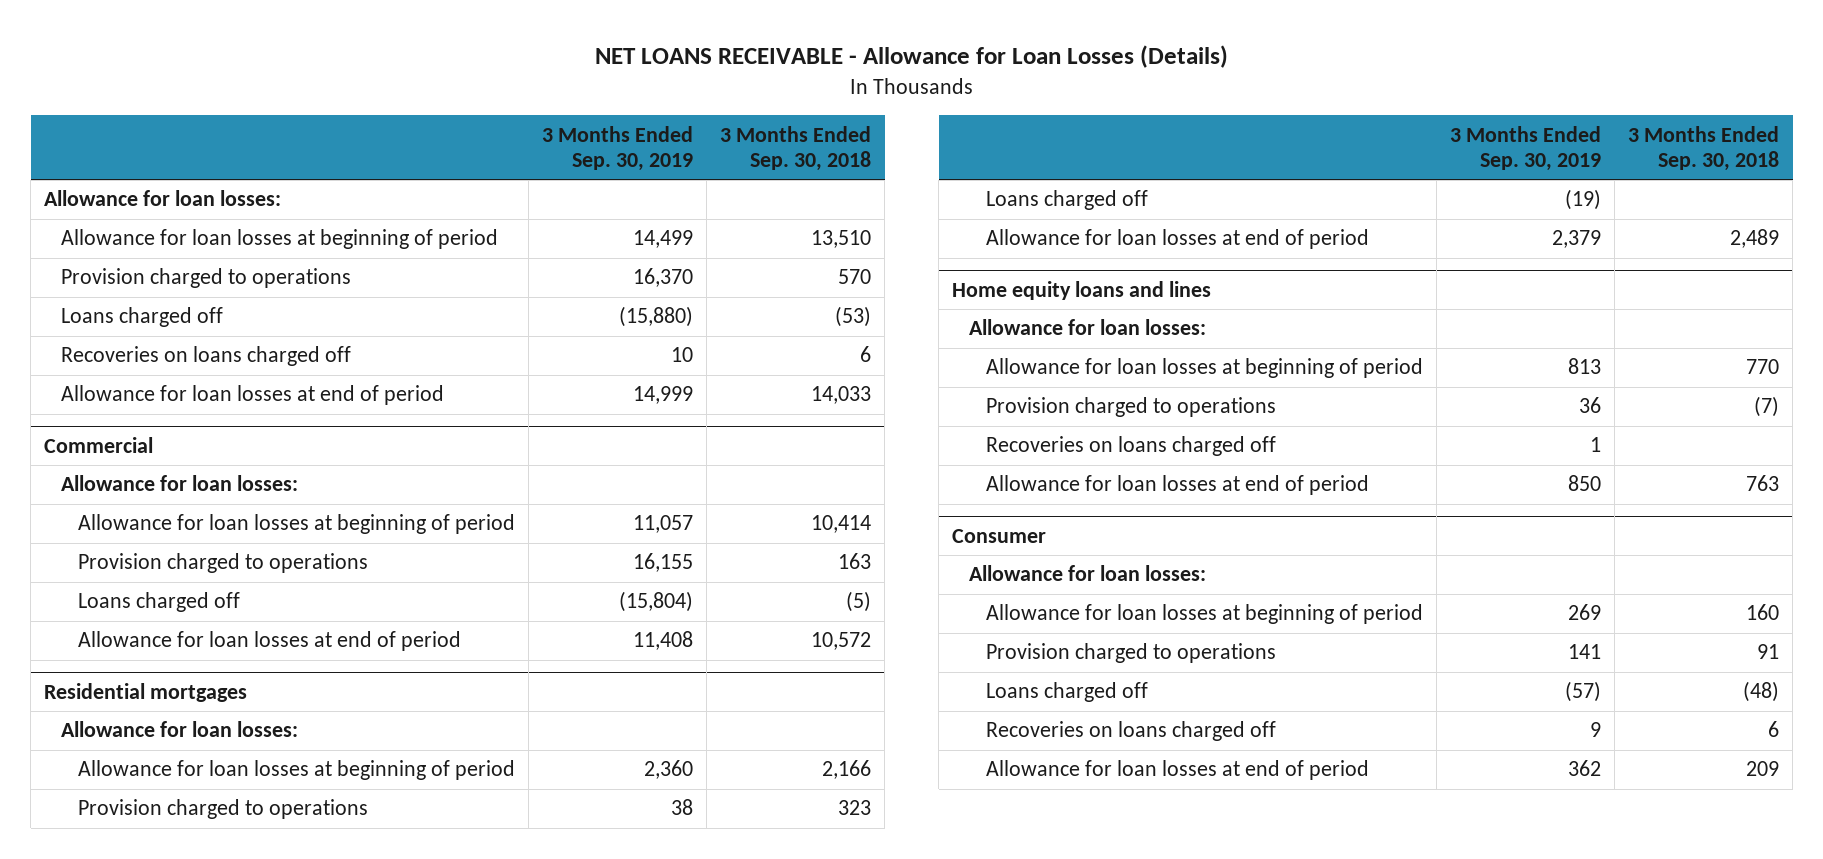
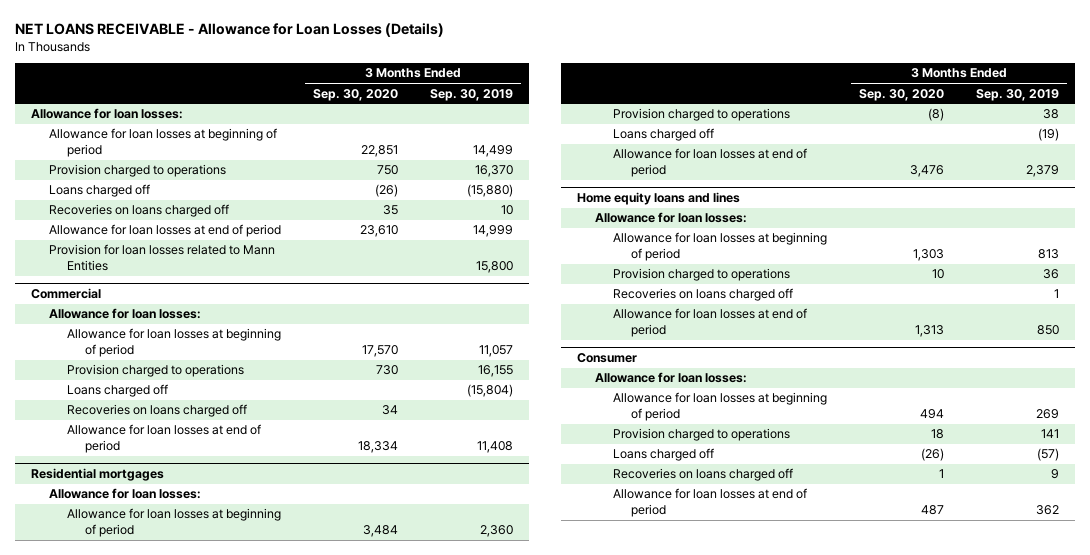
- | 3 Months Ended Sep. 30, 2019 | 3 Months Ended Sep. 30, 2018
+ | 3 Months Ended Sep. 30, 2020 | 3 Months Ended Sep. 30, 2019
+ Provision for loan losses related to Mann Entities | | 15,800
@ Commercial
+ Recoveries on loans charged off | 34 |

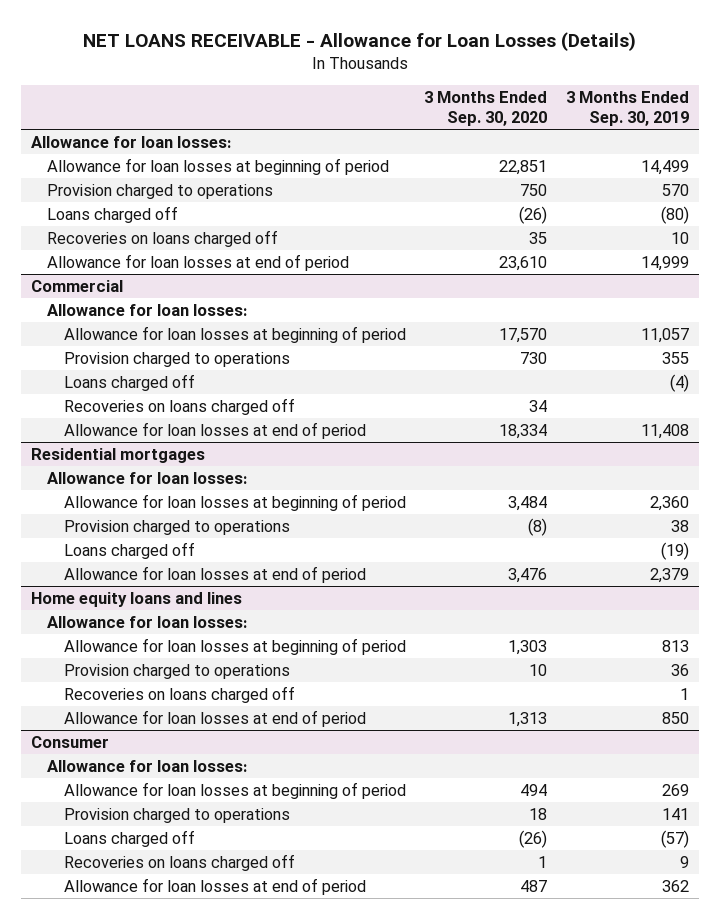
- Provision charged to operations | 750 | 16,370
- Loans charged off | (26) | (15,880)
+ Provision charged to operations | 750 | 570
+ Loans charged off | (26) | (80)
- Provision for loan losses related to Mann Entities | | 15,800
@ Commercial
- Provision charged to operations | 730 | 16,155
- Loans charged off | | (15,804)
+ Provision charged to operations | 730 | 355
+ Loans charged off | | (4)

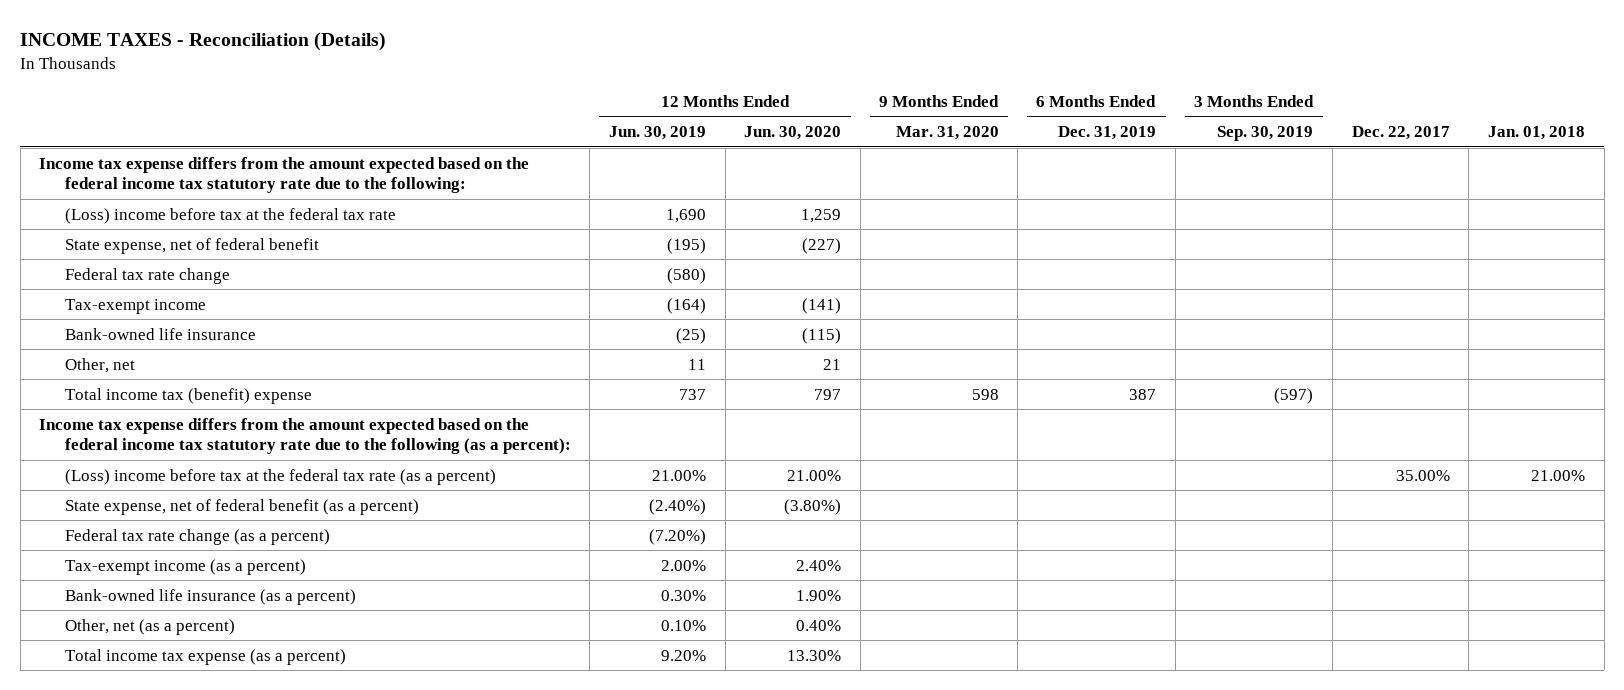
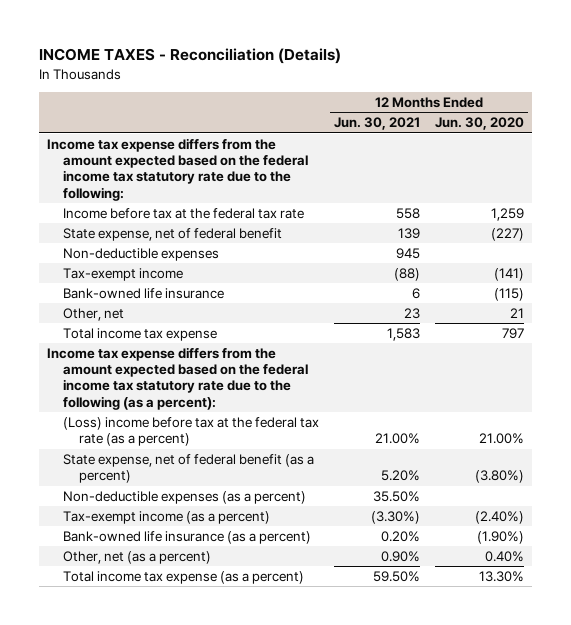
- | 12 Months Ended Jun. 30, 2019 | 12 Months Ended Jun. 30, 2020 | 9 Months Ended Mar. 31, 2020 | 6 Months Ended Dec. 31, 2019 | 3 Months Ended Sep. 30, 2019 | Dec. 22, 2017 | Jan. 01, 2018
+ | 12 Months Ended Jun. 30, 2021 | 12 Months Ended Jun. 30, 2020
- (Loss) income before tax at the federal tax rate | 1,690 | 1,259 | | | | |
+ Income before tax at the federal tax rate | 558 | 1,259
- Federal tax rate change | (580) | | | | | |
+ Non-deductible expenses | 945 |
- Total income tax (benefit) expense | 737 | 797 | 598 | 387 | (597) | |
+ Total income tax expense | 1,583 | 797
- Federal tax rate change (as a percent) | (7.20%) | | | | | |
- Tax-exempt income (as a percent) | 2.00% | 2.40% | | | | |
- Bank-owned life insurance (as a percent) | 0.30% | 1.90% | | | | |
+ Non-deductible expenses (as a percent) | 35.50% |
+ Tax-exempt income (as a percent) | (3.30%) | (2.40%)
+ Bank-owned life insurance (as a percent) | 0.20% | (1.90%)

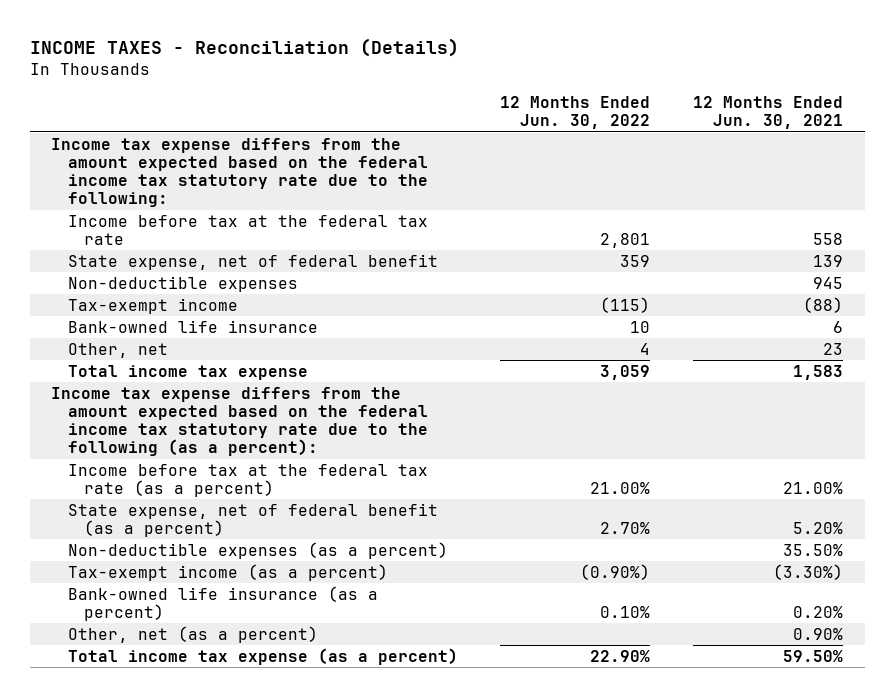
- | 12 Months Ended Jun. 30, 2021 | 12 Months Ended Jun. 30, 2020
+ | 12 Months Ended Jun. 30, 2022 | 12 Months Ended Jun. 30, 2021
- (Loss) income before tax at the federal tax rate (as a percent) | 21.00% | 21.00%
+ Income before tax at the federal tax rate (as a percent) | 21.00% | 21.00%

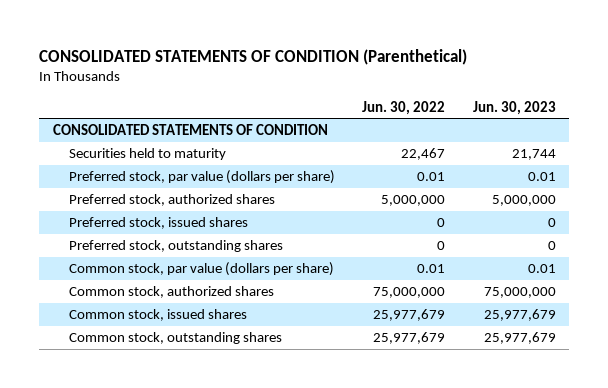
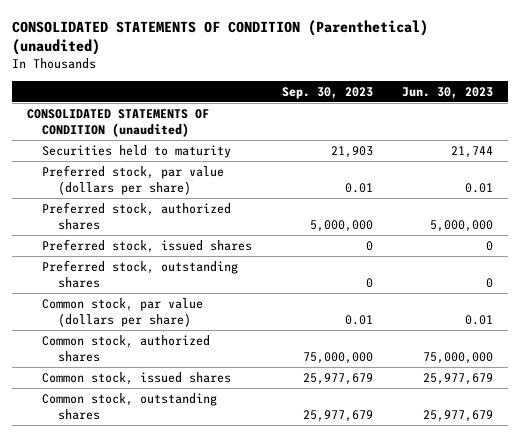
- CONSOLIDATED STATEMENTS OF CONDITION (Parenthetical)
+ CONSOLIDATED STATEMENTS OF CONDITION (Parenthetical) (unaudited)
- | Jun. 30, 2022 | Jun. 30, 2023
+ | Sep. 30, 2023 | Jun. 30, 2023
- CONSOLIDATED STATEMENTS OF CONDITION
+ CONSOLIDATED STATEMENTS OF CONDITION (unaudited)

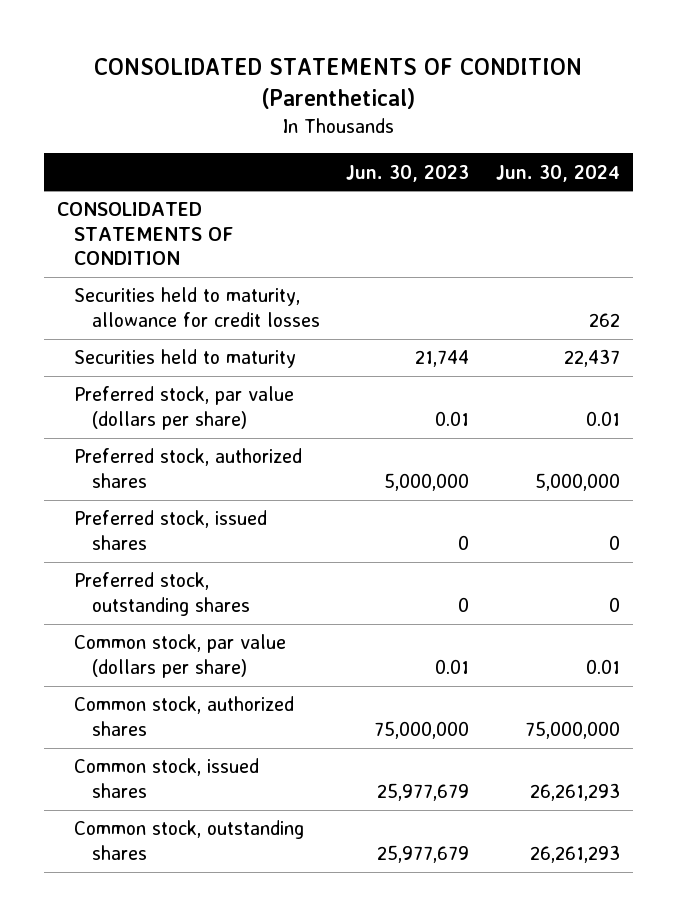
- CONSOLIDATED STATEMENTS OF CONDITION (Parenthetical) (unaudited)
+ CONSOLIDATED STATEMENTS OF CONDITION (Parenthetical)
- | Sep. 30, 2023 | Jun. 30, 2023
+ | Jun. 30, 2023 | Jun. 30, 2024
- CONSOLIDATED STATEMENTS OF CONDITION (unaudited)
+ CONSOLIDATED STATEMENTS OF CONDITION
+ Securities held to maturity, allowance for credit losses | | 262

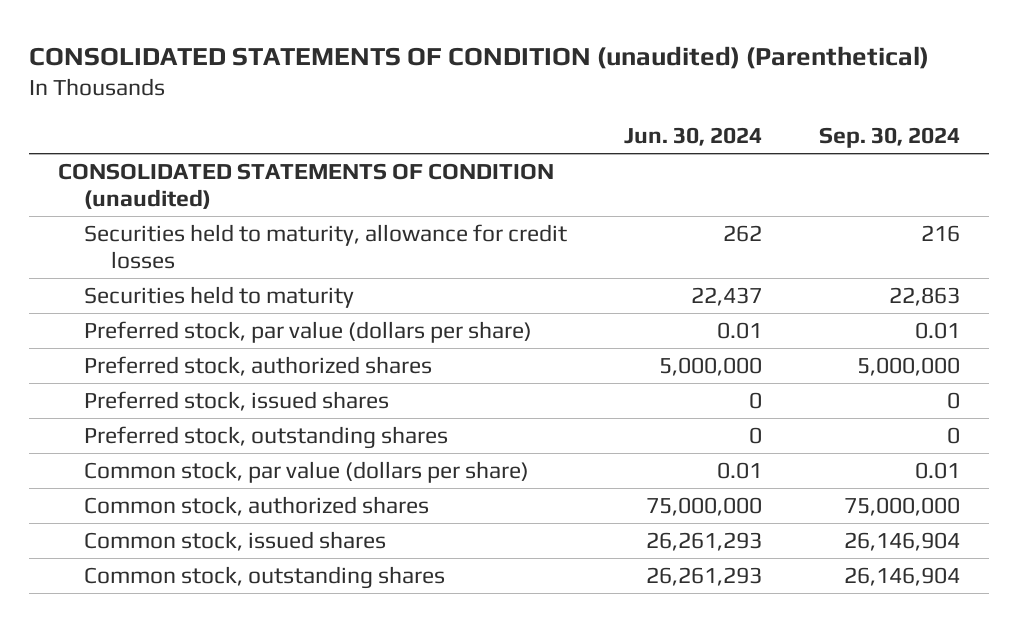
- CONSOLIDATED STATEMENTS OF CONDITION (Parenthetical)
+ CONSOLIDATED STATEMENTS OF CONDITION (unaudited) (Parenthetical)
- | Jun. 30, 2023 | Jun. 30, 2024
+ | Jun. 30, 2024 | Sep. 30, 2024
- CONSOLIDATED STATEMENTS OF CONDITION
+ CONSOLIDATED STATEMENTS OF CONDITION (unaudited)

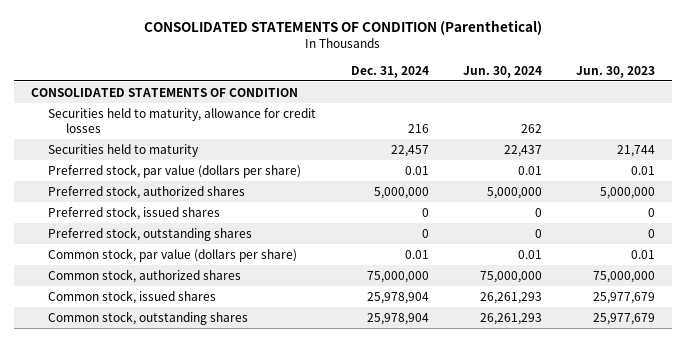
- CONSOLIDATED STATEMENTS OF CONDITION (unaudited) (Parenthetical)
+ CONSOLIDATED STATEMENTS OF CONDITION (Parenthetical)
- | Jun. 30, 2024 | Sep. 30, 2024
+ | Dec. 31, 2024 | Jun. 30, 2024 | Jun. 30, 2023
- CONSOLIDATED STATEMENTS OF CONDITION (unaudited)
+ CONSOLIDATED STATEMENTS OF CONDITION

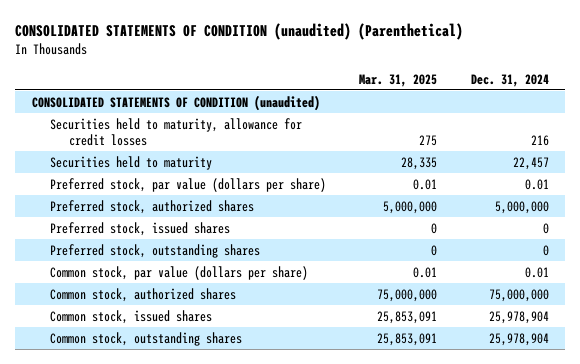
- CONSOLIDATED STATEMENTS OF CONDITION (Parenthetical)
+ CONSOLIDATED STATEMENTS OF CONDITION (unaudited) (Parenthetical)
- | Dec. 31, 2024 | Jun. 30, 2024 | Jun. 30, 2023
+ | Mar. 31, 2025 | Dec. 31, 2024
- CONSOLIDATED STATEMENTS OF CONDITION
+ CONSOLIDATED STATEMENTS OF CONDITION (unaudited)

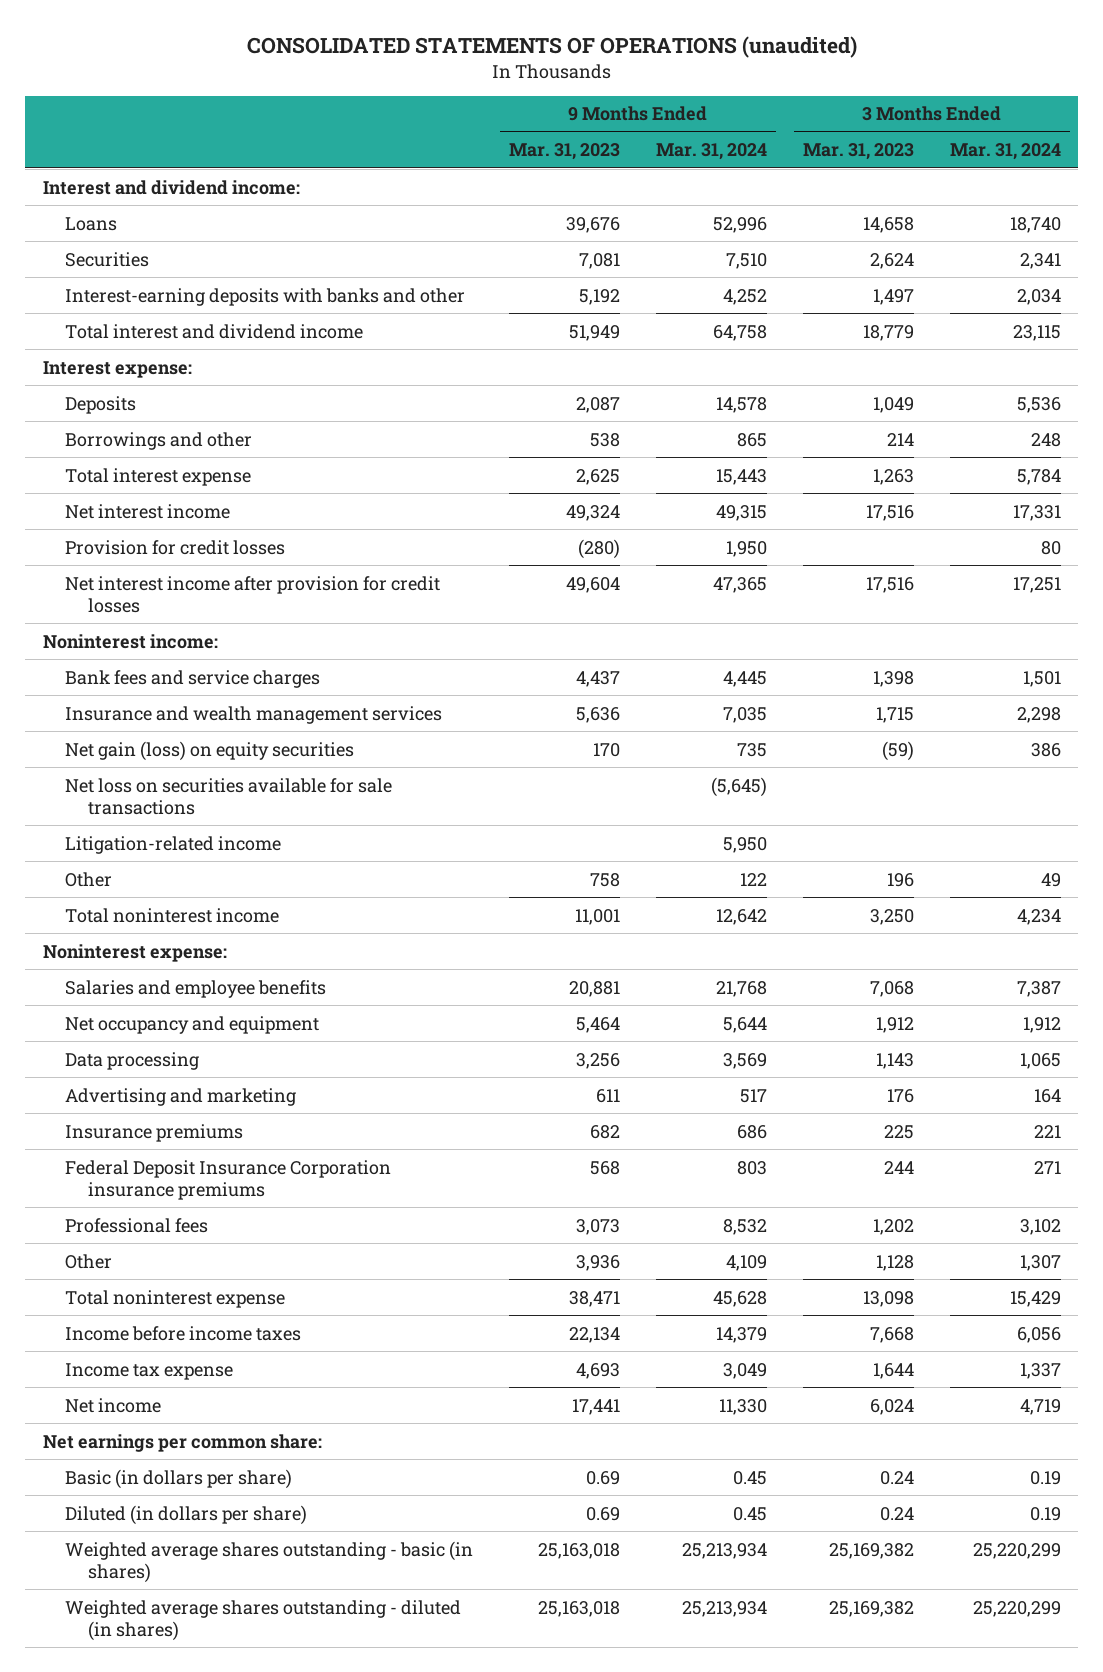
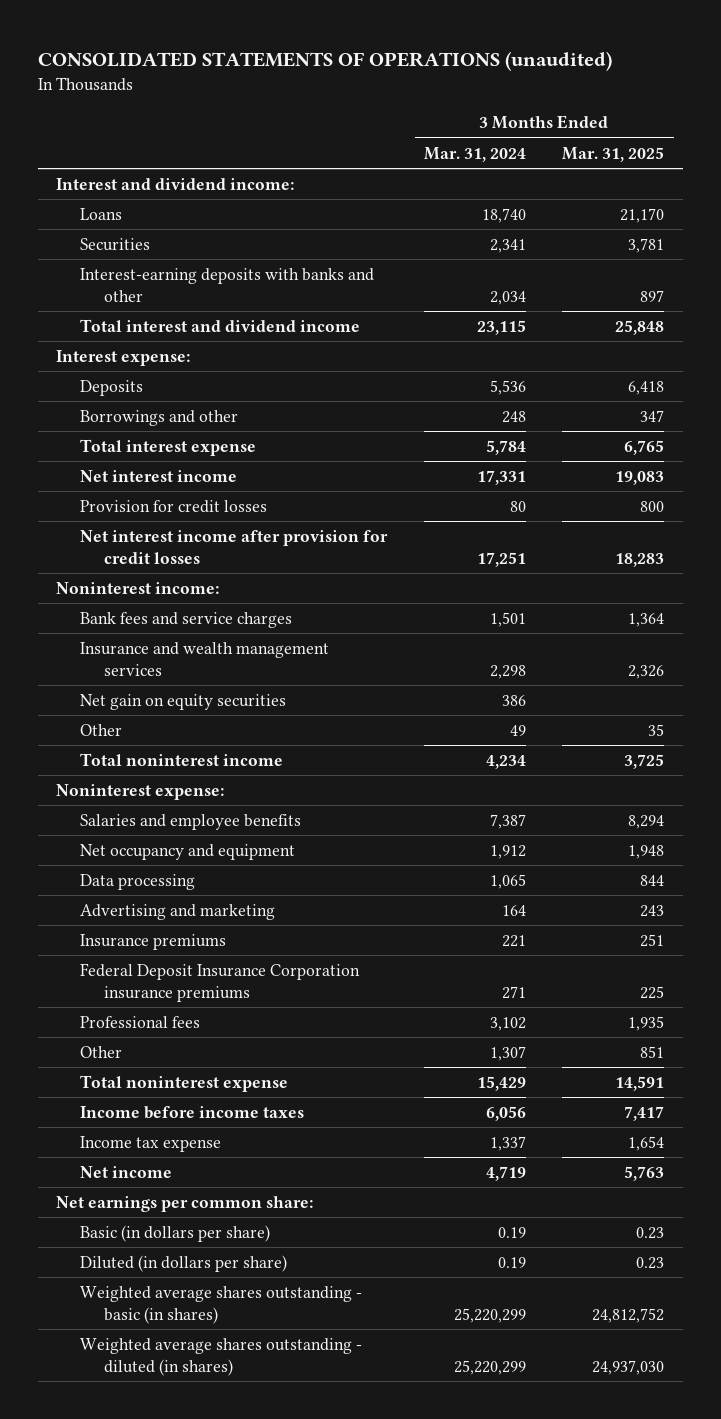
- | 9 Months Ended Mar. 31, 2023 | 9 Months Ended Mar. 31, 2024 | 3 Months Ended Mar. 31, 2023 | 3 Months Ended Mar. 31, 2024
+ | 3 Months Ended Mar. 31, 2024 | 3 Months Ended Mar. 31, 2025
- Net gain (loss) on equity securities | 170 | 735 | (59) | 386
- Net loss on securities available for sale transactions | | (5,645) | |
- Litigation-related income | | 5,950 | |
+ Net gain on equity securities | 386 |

